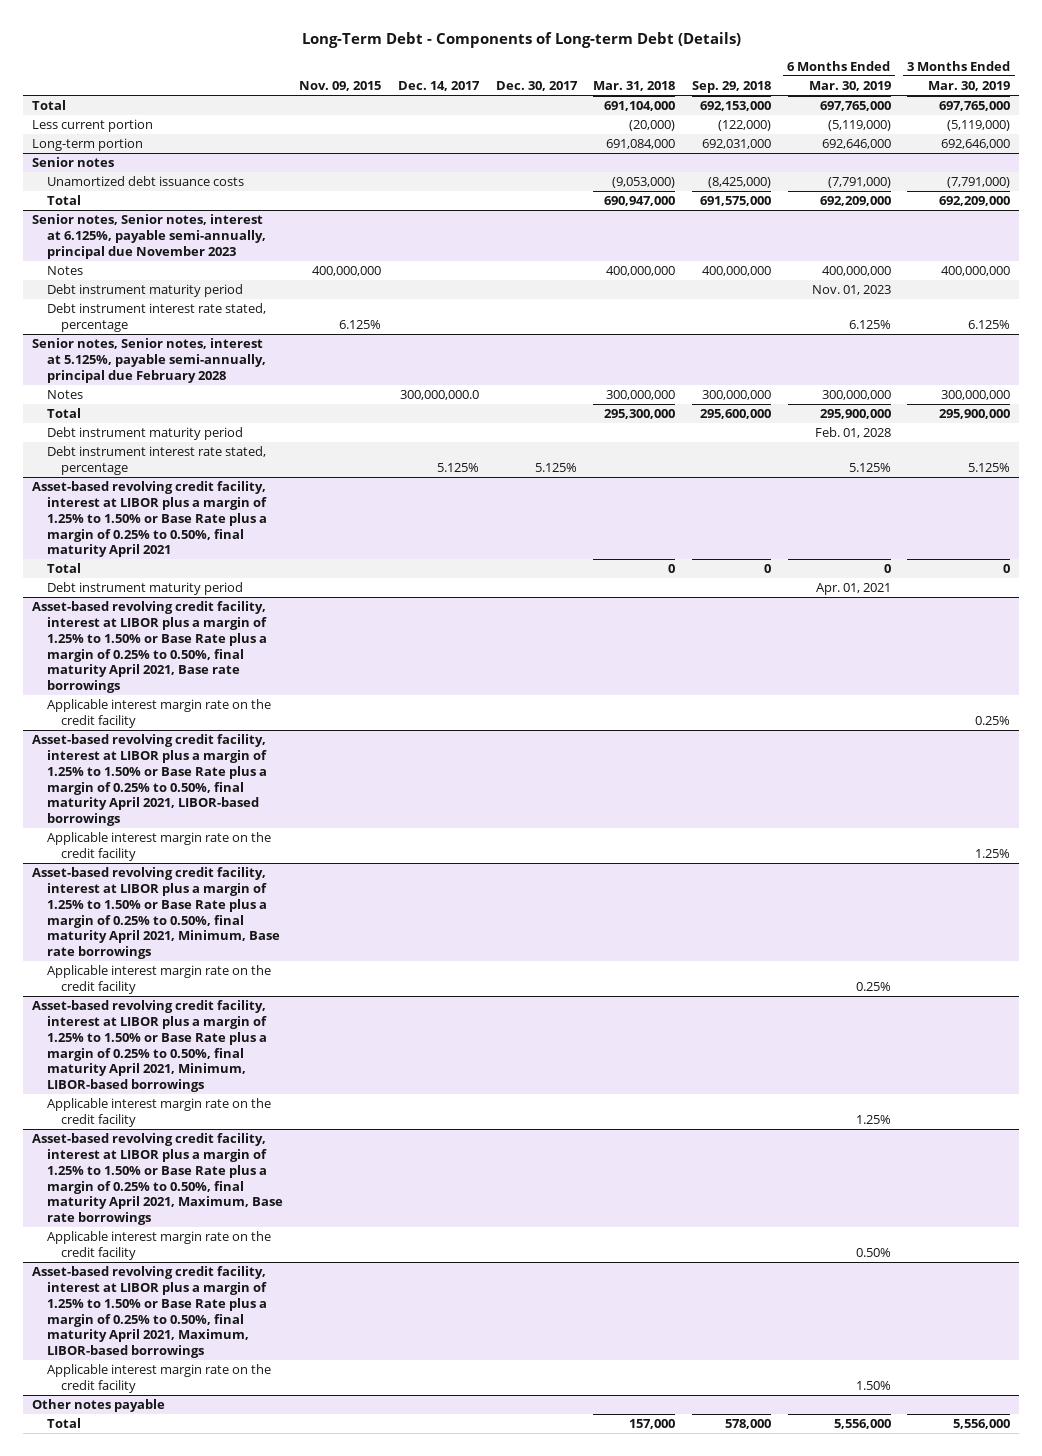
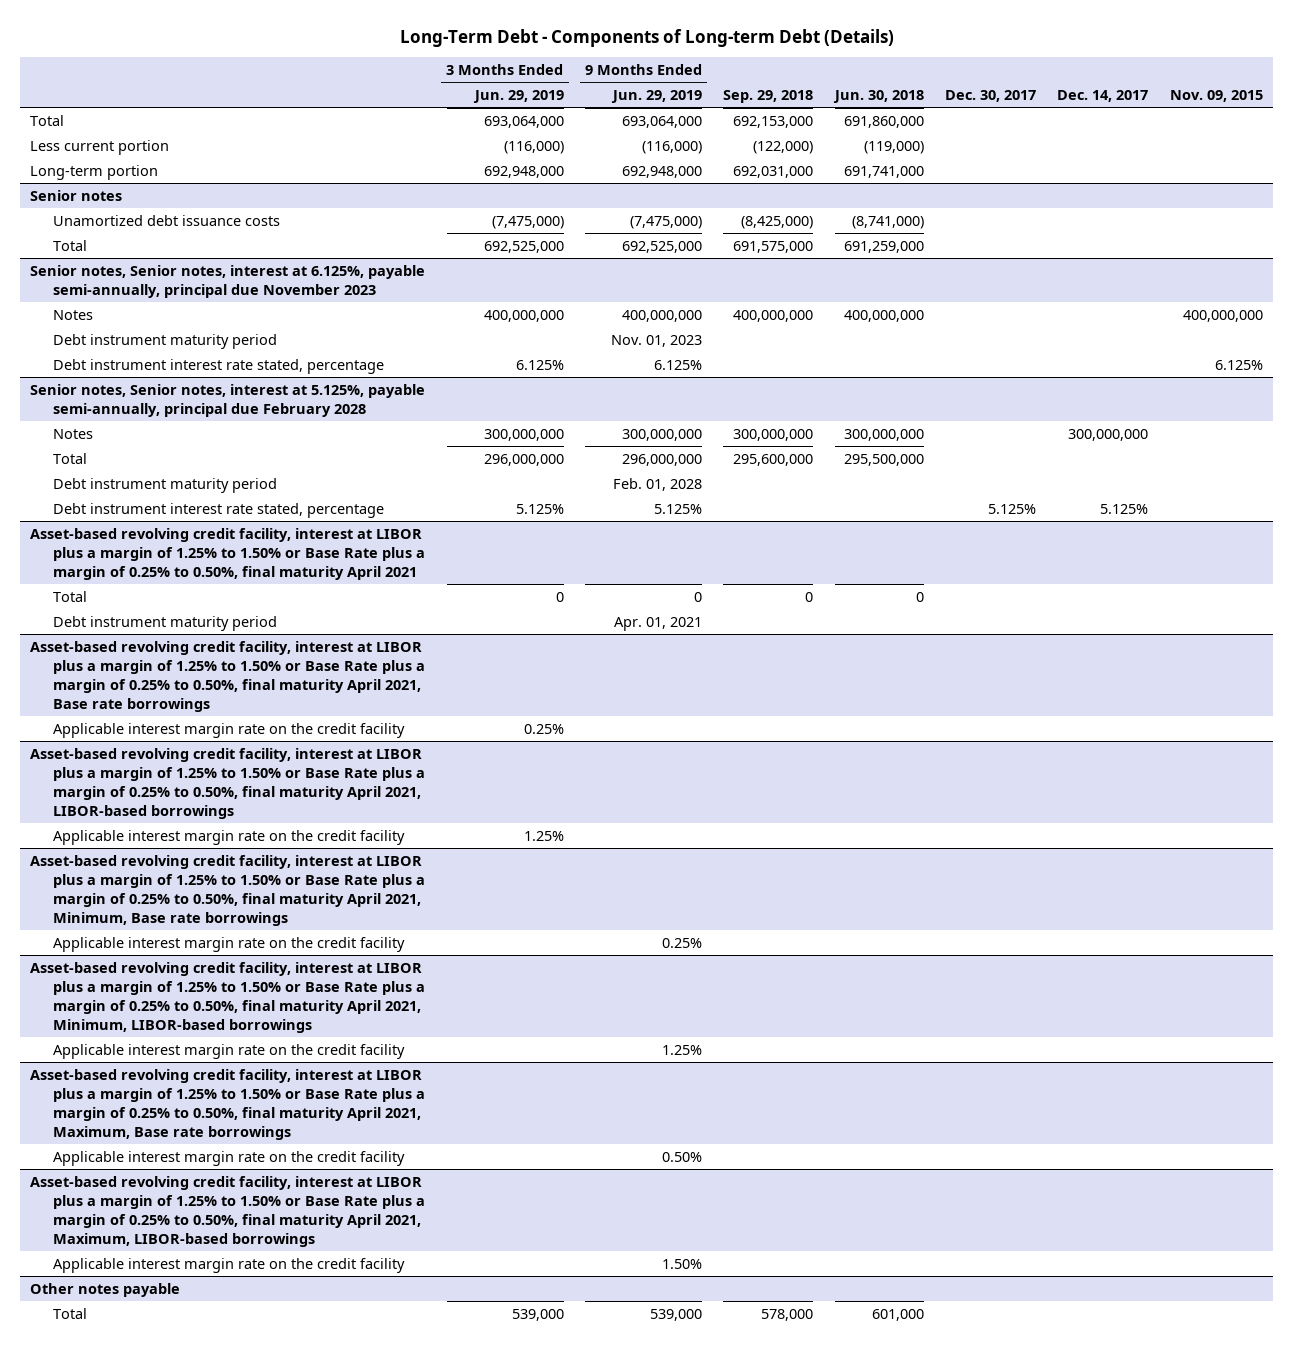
- | Nov. 09, 2015 | Dec. 14, 2017 | Dec. 30, 2017 | Mar. 31, 2018 | Sep. 29, 2018 | 6 Months Ended Mar. 30, 2019 | 3 Months Ended Mar. 30, 2019
+ | 3 Months Ended Jun. 29, 2019 | 9 Months Ended Jun. 29, 2019 | Sep. 29, 2018 | Jun. 30, 2018 | Dec. 30, 2017 | Dec. 14, 2017 | Nov. 09, 2015
@ Senior notes, Senior notes, interest at 5.125%, payable semi-annually, principal due February 2028
- Notes | | 300,000,000.0 | | 300,000,000 | 300,000,000 | 300,000,000 | 300,000,000
+ Notes | 300,000,000 | 300,000,000 | 300,000,000 | 300,000,000 | | 300,000,000 |

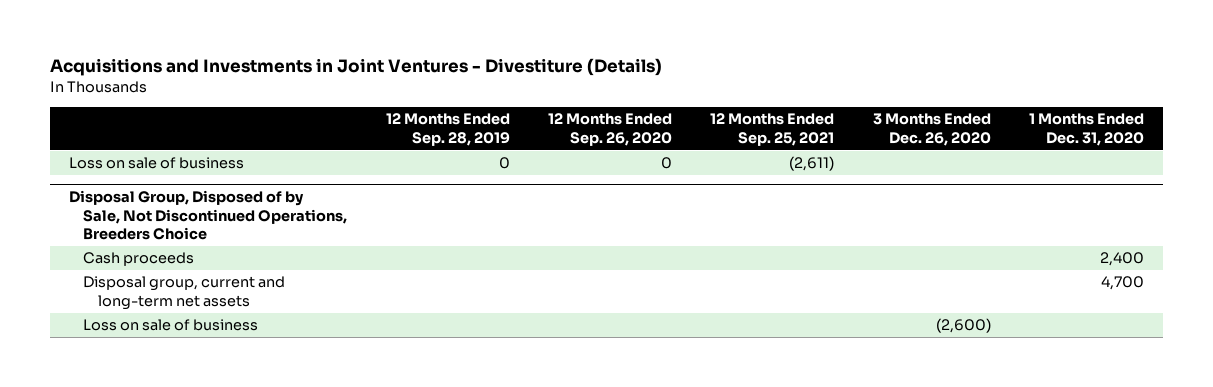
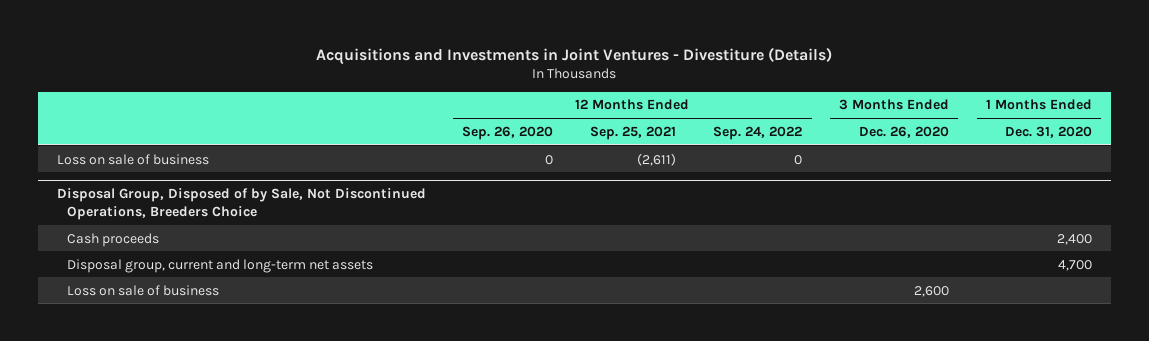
- | 12 Months Ended Sep. 28, 2019 | 12 Months Ended Sep. 26, 2020 | 12 Months Ended Sep. 25, 2021 | 3 Months Ended Dec. 26, 2020 | 1 Months Ended Dec. 31, 2020
+ | 12 Months Ended Sep. 26, 2020 | 12 Months Ended Sep. 25, 2021 | 12 Months Ended Sep. 24, 2022 | 3 Months Ended Dec. 26, 2020 | 1 Months Ended Dec. 31, 2020
@ Disposal Group, Disposed of by Sale, Not Discontinued Operations, Breeders Choice
- Loss on sale of business | | | | (2,600) |
+ Loss on sale of business | | | | 2,600 |

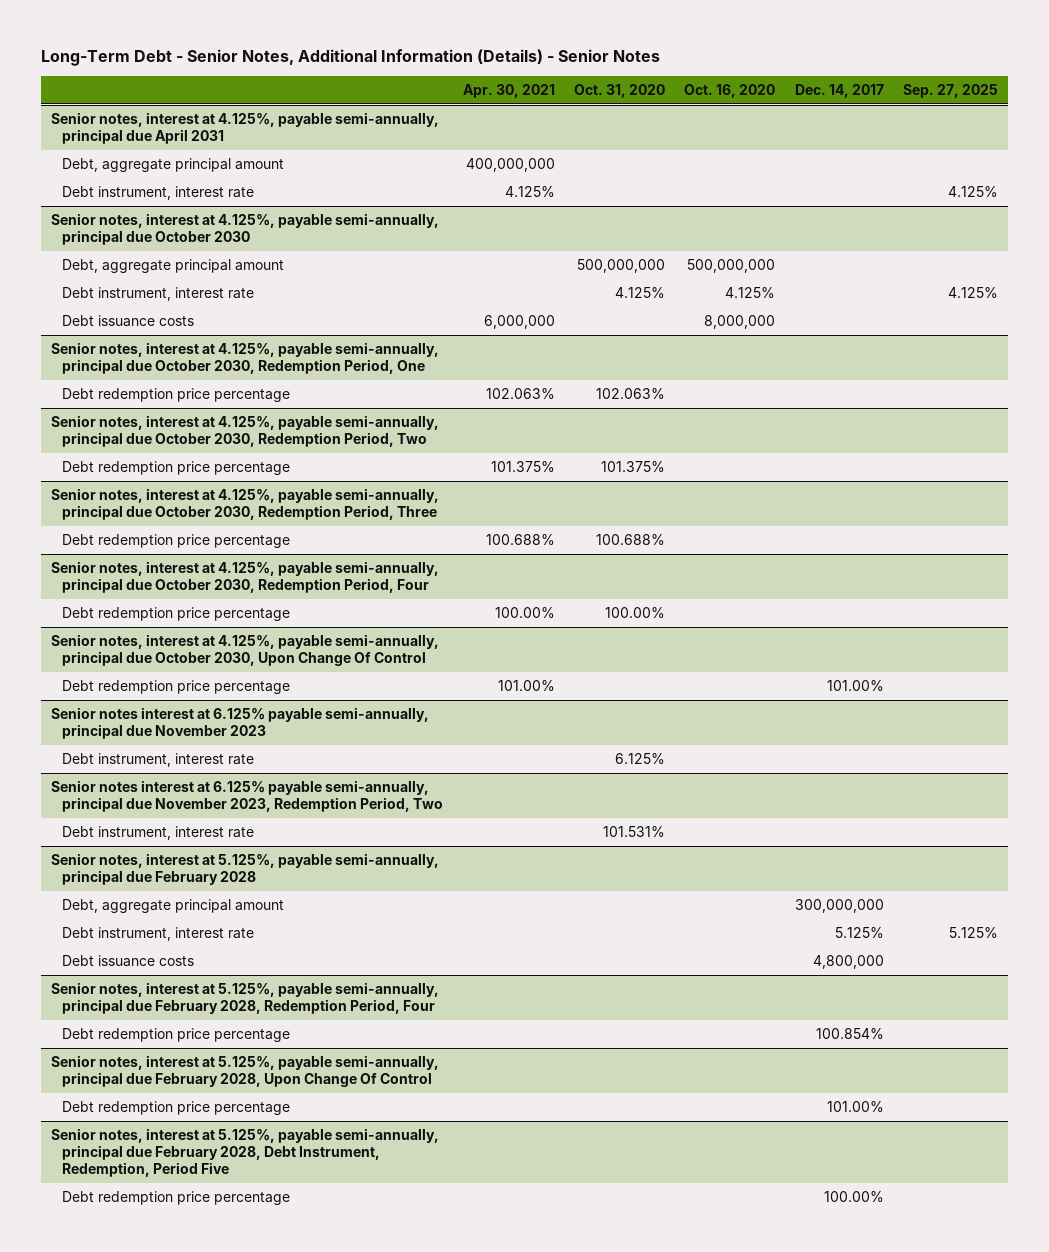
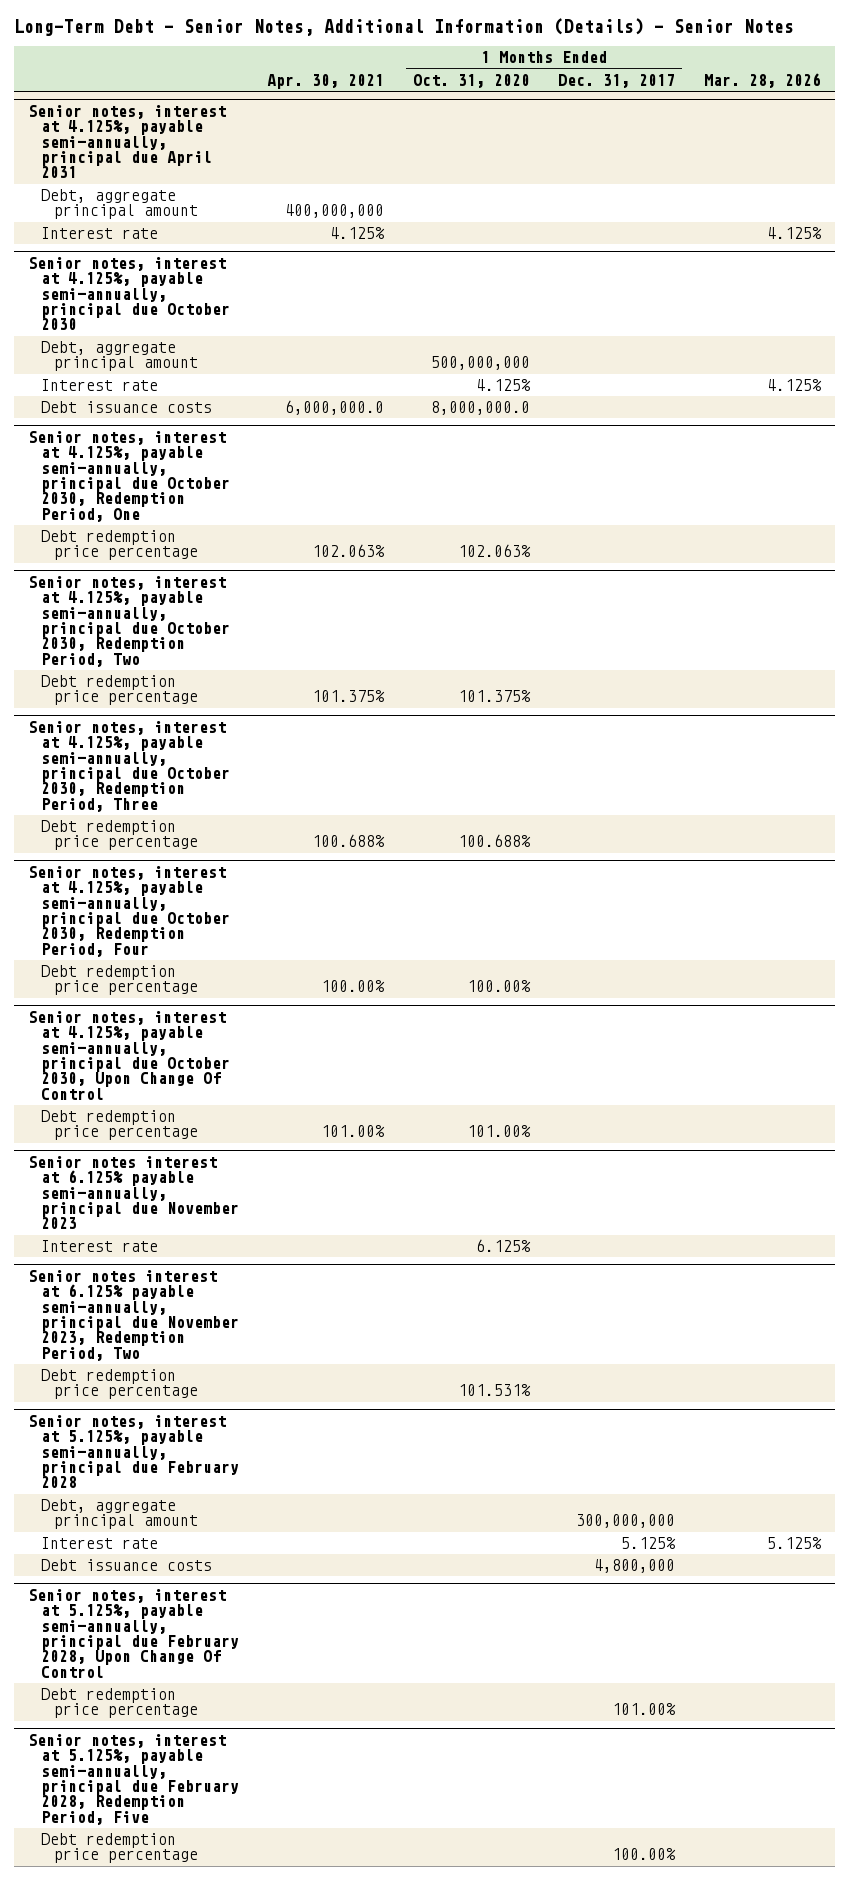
- | Apr. 30, 2021 | Oct. 31, 2020 | Oct. 16, 2020 | Dec. 14, 2017 | Sep. 27, 2025
+ | Apr. 30, 2021 | 1 Months Ended Oct. 31, 2020 | 1 Months Ended Dec. 31, 2017 | Mar. 28, 2026
@ Senior notes, interest at 4.125%, payable semi-annually, principal due April 2031
- Debt instrument, interest rate | 4.125% | | | | 4.125%
+ Interest rate | 4.125% | | | 4.125%
@ Senior notes, interest at 4.125%, payable semi-annually, principal due October 2030
- Debt instrument, interest rate | | 4.125% | 4.125% | | 4.125%
- Debt issuance costs | 6,000,000 | | 8,000,000 | |
+ Interest rate | | 4.125% | | 4.125%
+ Debt issuance costs | 6,000,000.0 | 8,000,000.0 | |
@ Senior notes interest at 6.125% payable semi-annually, principal due November 2023
- Debt instrument, interest rate | | 6.125% | | |
+ Interest rate | | 6.125% | |
@ Senior notes interest at 6.125% payable semi-annually, principal due November 2023, Redemption Period, Two
- Debt instrument, interest rate | | 101.531% | | |
+ Debt redemption price percentage | | 101.531% | |
@ Senior notes, interest at 5.125%, payable semi-annually, principal due February 2028
- Debt instrument, interest rate | | | | 5.125% | 5.125%
+ Interest rate | | | 5.125% | 5.125%
- Senior notes, interest at 5.125%, payable semi-annually, principal due February 2028, Redemption Period, Four
- Debt redemption price percentage | | | | 100.854% |
- Senior notes, interest at 5.125%, payable semi-annually, principal due February 2028, Debt Instrument, Redemption, Period Five
+ Senior notes, interest at 5.125%, payable semi-annually, principal due February 2028, Redemption Period, Five

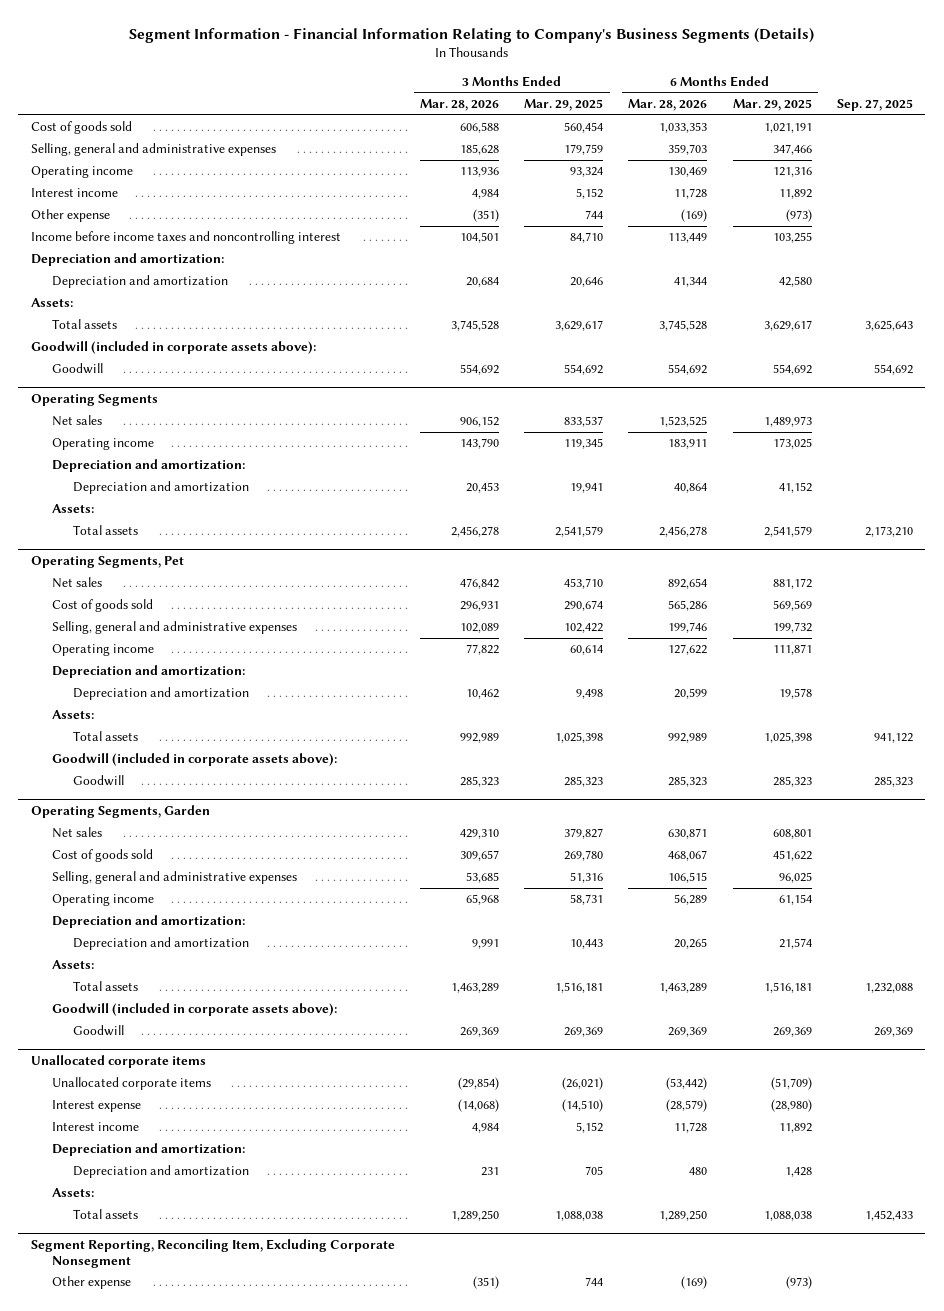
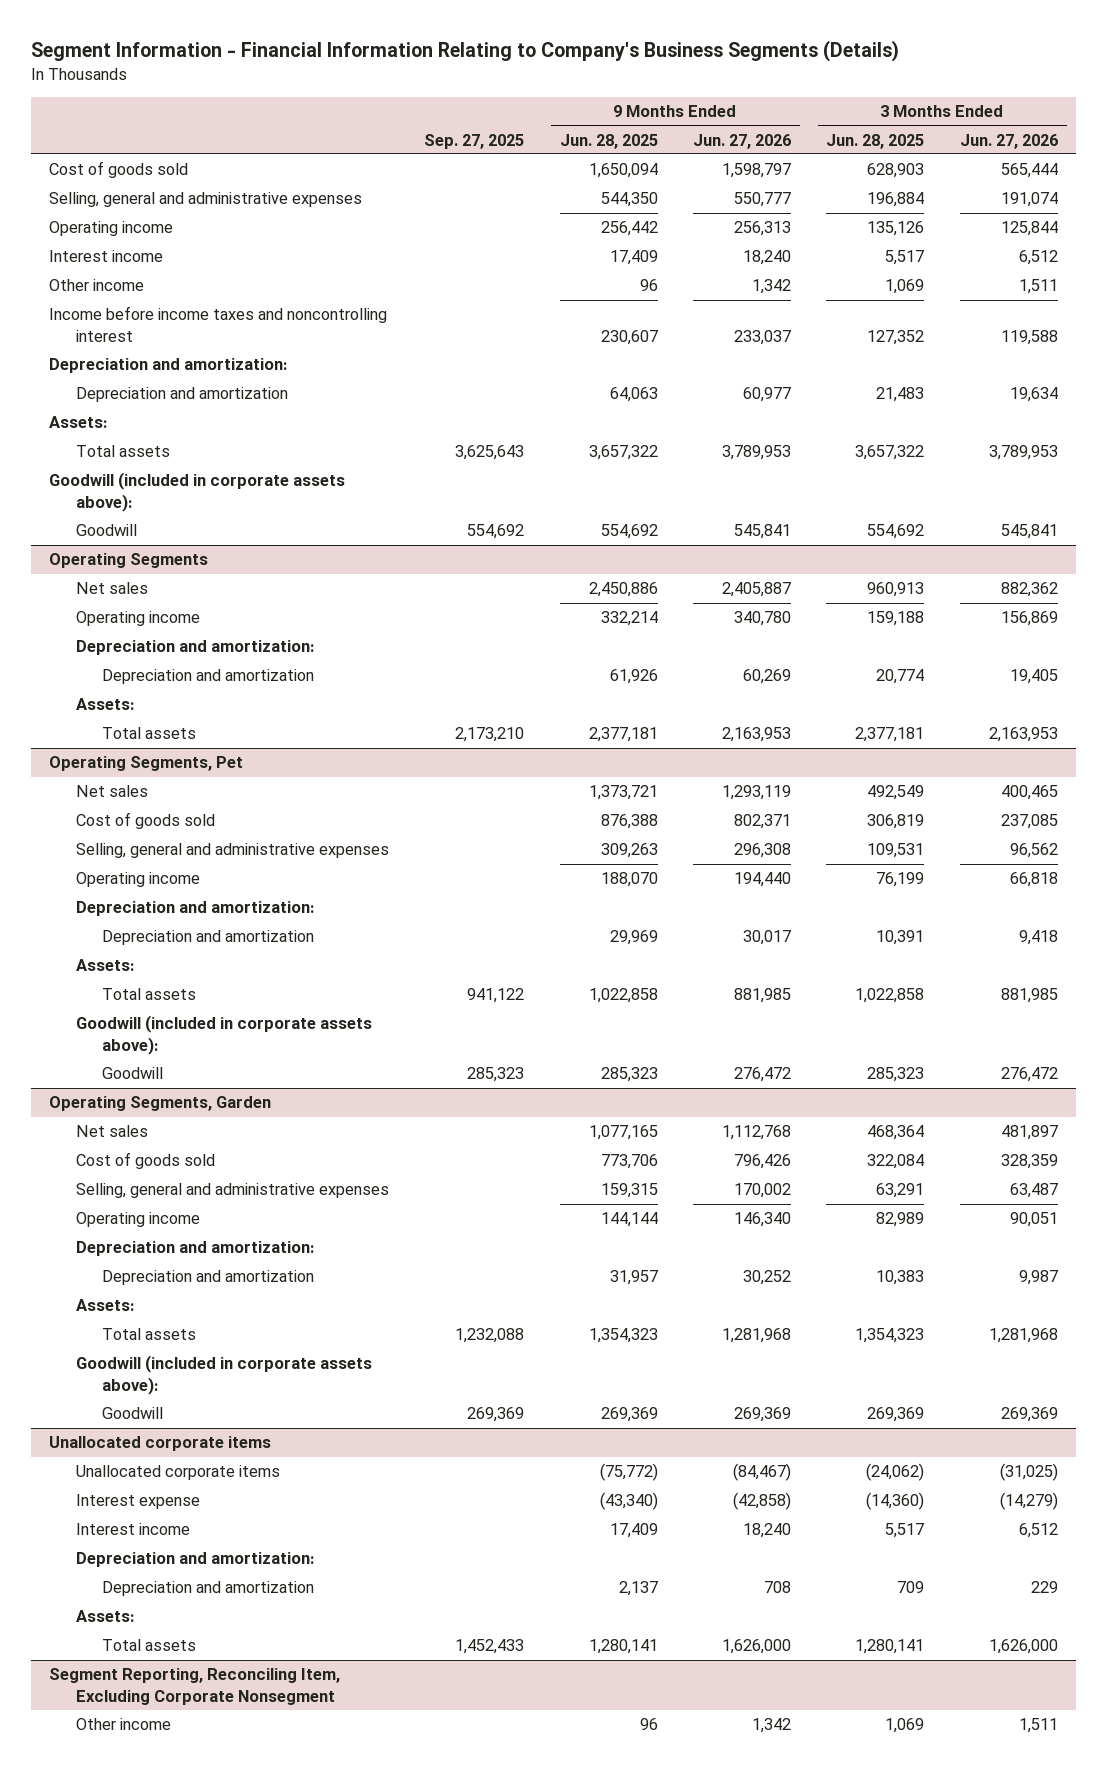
- | 3 Months Ended Mar. 28, 2026 | 3 Months Ended Mar. 29, 2025 | 6 Months Ended Mar. 28, 2026 | 6 Months Ended Mar. 29, 2025 | Sep. 27, 2025
+ | Sep. 27, 2025 | 9 Months Ended Jun. 28, 2025 | 9 Months Ended Jun. 27, 2026 | 3 Months Ended Jun. 28, 2025 | 3 Months Ended Jun. 27, 2026
- Other expense | (351) | 744 | (169) | (973) |
+ Other income | | 96 | 1,342 | 1,069 | 1,511
@ Segment Reporting, Reconciling Item, Excluding Corporate Nonsegment
- Other expense | (351) | 744 | (169) | (973) |
+ Other income | | 96 | 1,342 | 1,069 | 1,511

